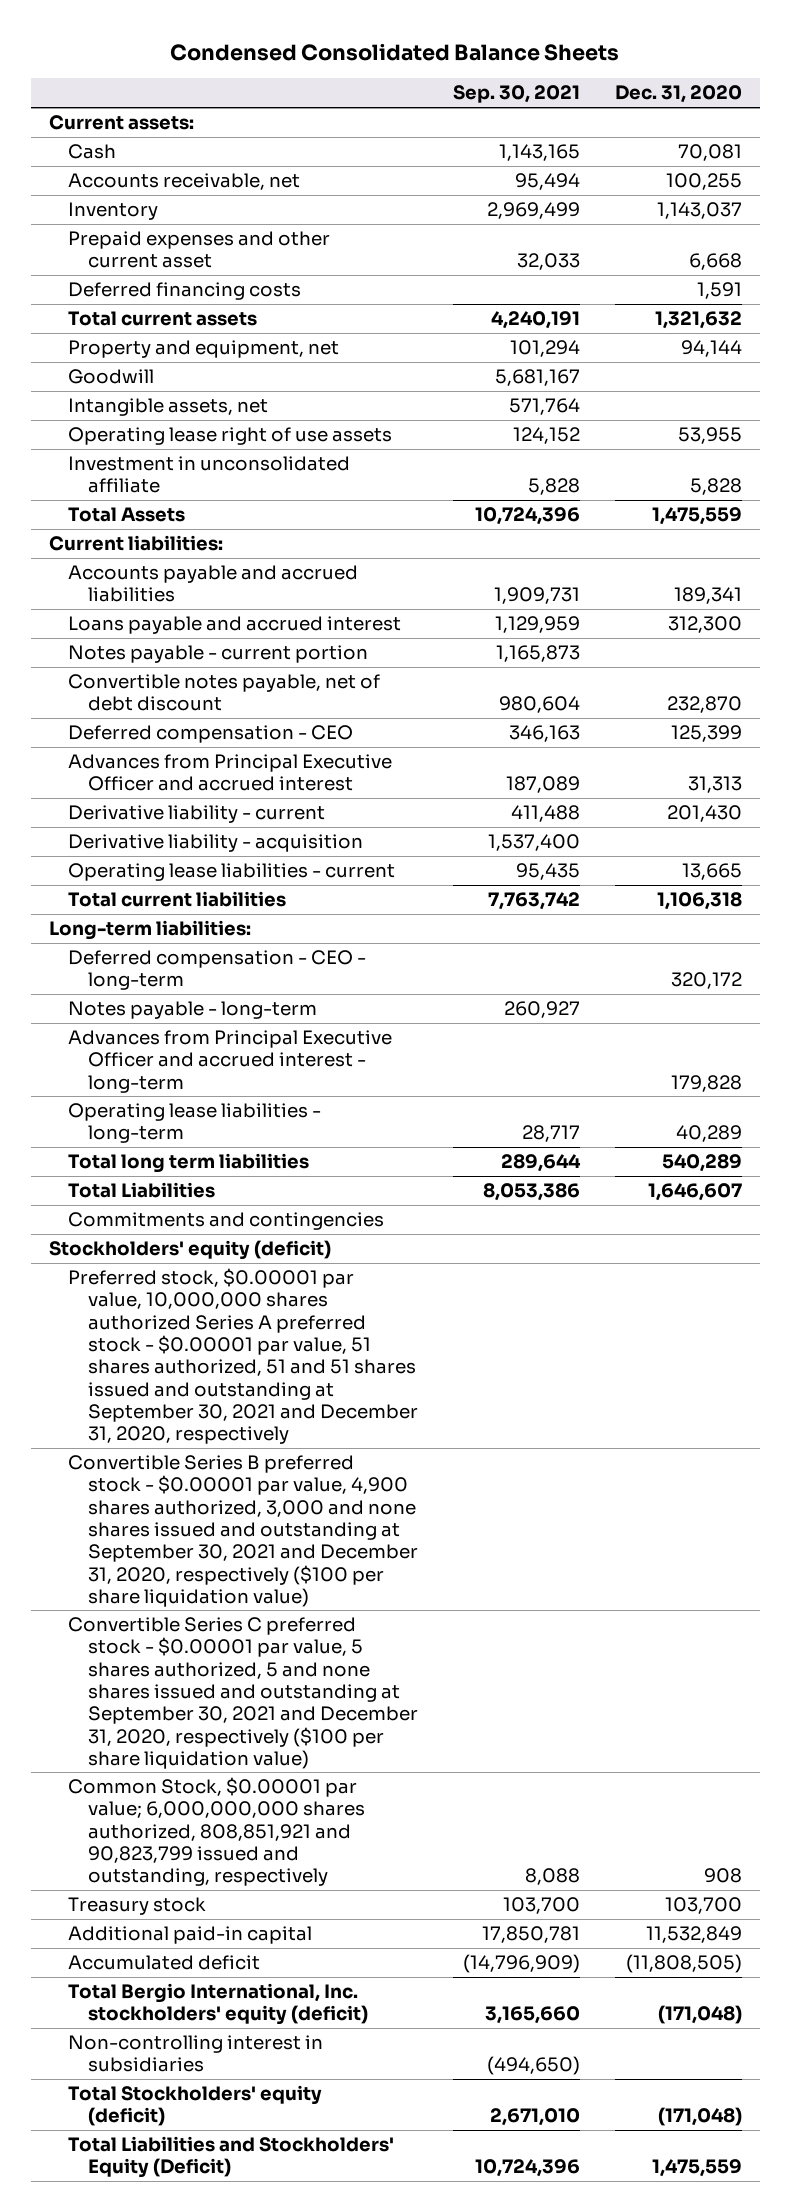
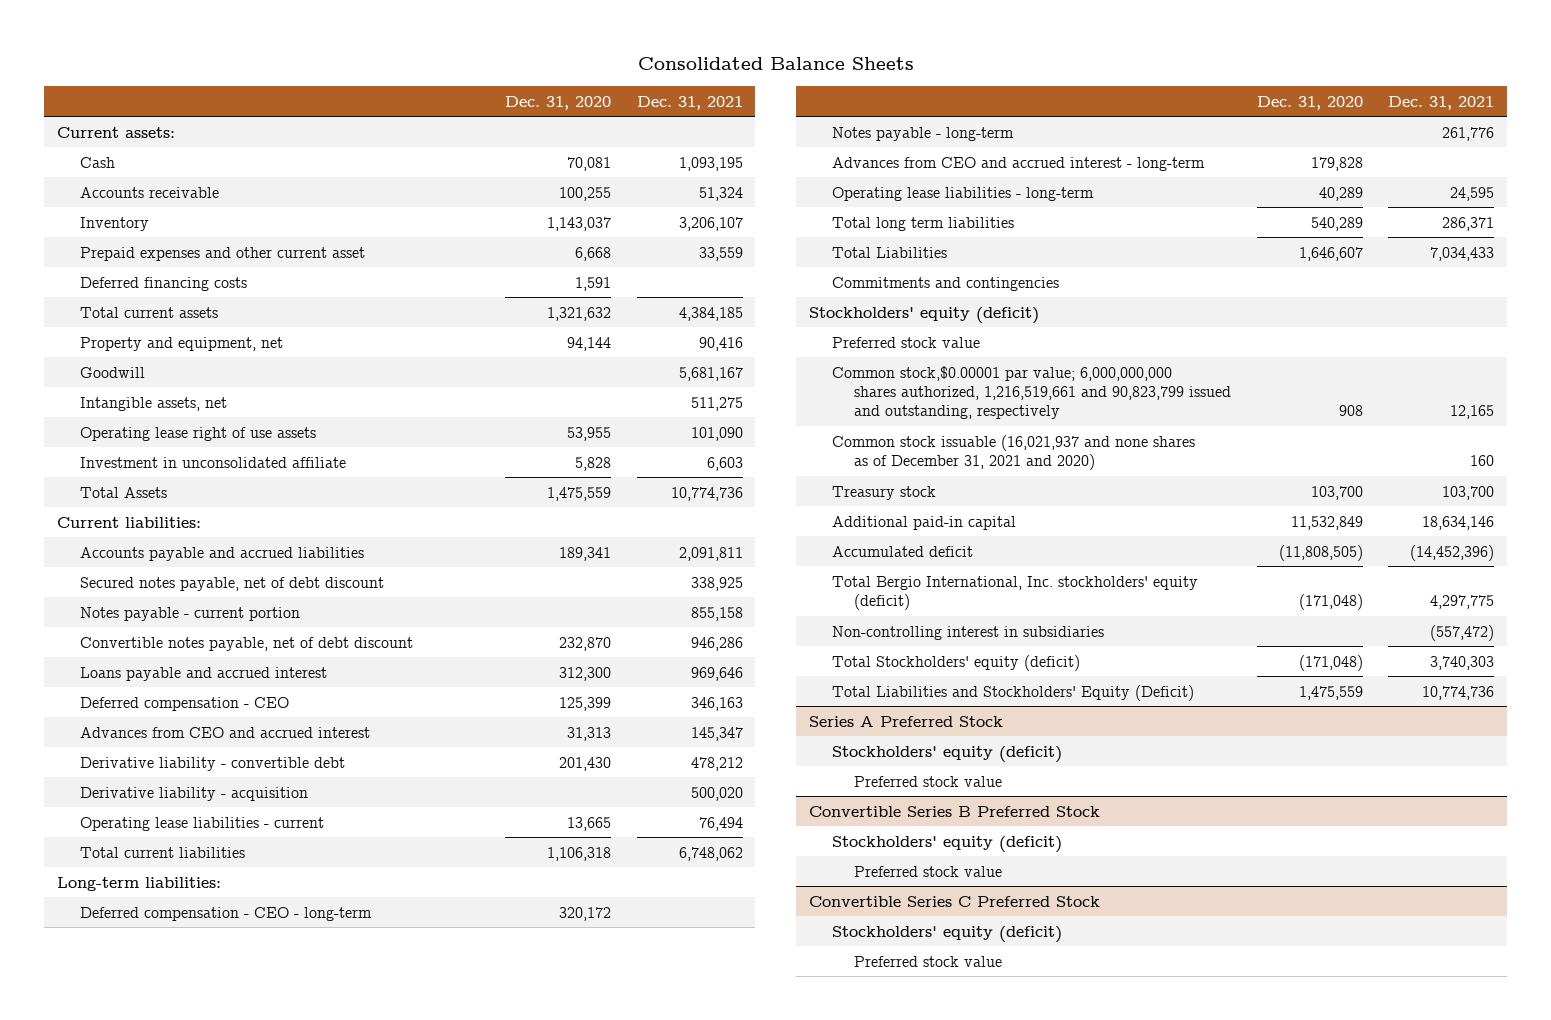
- Condensed Consolidated Balance Sheets
+ Consolidated Balance Sheets
- | Sep. 30, 2021 | Dec. 31, 2020
+ | Dec. 31, 2020 | Dec. 31, 2021
- Accounts receivable, net | 95,494 | 100,255
+ Accounts receivable | 100,255 | 51,324
+ Secured notes payable, net of debt discount | | 338,925
moved down: Loans payable and accrued interest | 312,300 | 969,646
- Advances from Principal Executive Officer and accrued interest | 187,089 | 31,313
- Derivative liability - current | 411,488 | 201,430
+ Advances from CEO and accrued interest | 31,313 | 145,347
+ Derivative liability - convertible debt | 201,430 | 478,212
- Advances from Principal Executive Officer and accrued interest - long-term | | 179,828
+ Advances from CEO and accrued interest - long-term | 179,828 |
- Preferred stock, $0.00001 par value, 10,000,000 shares authorized Series A preferred stock - $0.00001 par value, 51 shares authorized, 51 and 51 shares issued and outstanding at September 30, 2021 and December 31, 2020, respectively
- Convertible Series B preferred stock - $0.00001 par value, 4,900 shares authorized, 3,000 and none shares issued and outstanding at September 30, 2021 and December 31, 2020, respectively ($100 per share liquidation value)
- Convertible Series C preferred stock - $0.00001 par value, 5 shares authorized, 5 and none shares issued and outstanding at September 30, 2021 and December 31, 2020, respectively ($100 per share liquidation value)
- Common Stock, $0.00001 par value; 6,000,000,000 shares authorized, 808,851,921 and 90,823,799 issued and outstanding, respectively | 8,088 | 908
+ Preferred stock value
+ Common stock,$0.00001 par value; 6,000,000,000 shares authorized, 1,216,519,661 and 90,823,799 issued and outstanding, respectively | 908 | 12,165
+ Common stock issuable (16,021,937 and none shares as of December 31, 2021 and 2020) | | 160
+ Series A Preferred Stock
+ Stockholders' equity (deficit)
+ Preferred stock value
+ Convertible Series B Preferred Stock
+ Stockholders' equity (deficit)
+ Preferred stock value
+ Convertible Series C Preferred Stock
+ Stockholders' equity (deficit)
+ Preferred stock value

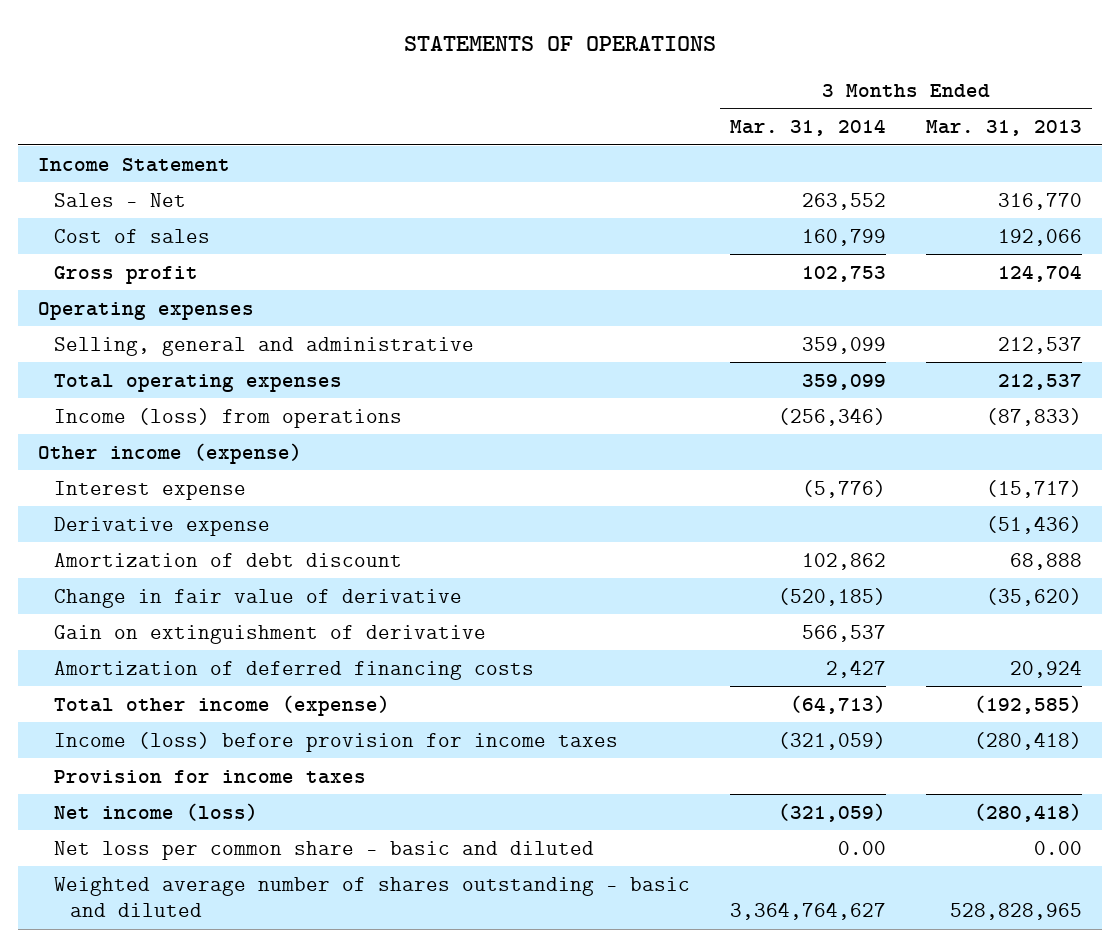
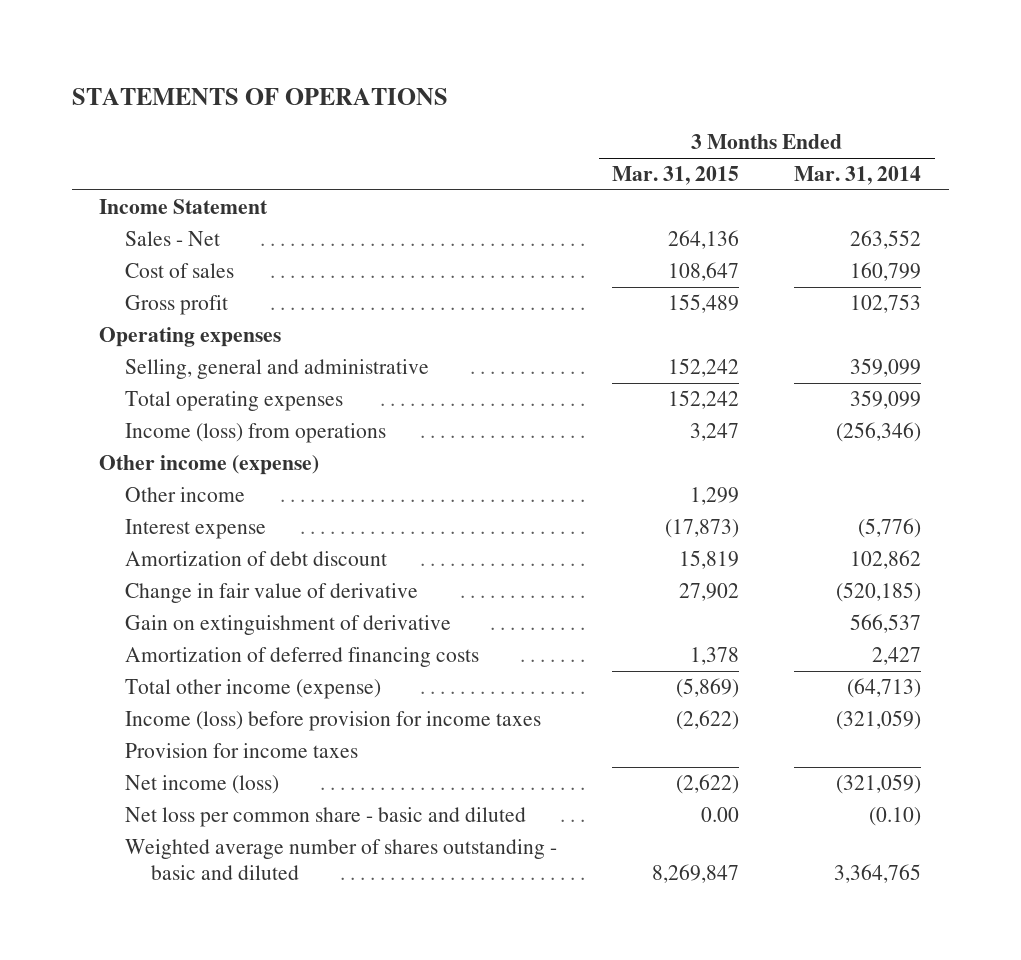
- | 3 Months Ended Mar. 31, 2014 | 3 Months Ended Mar. 31, 2013
+ | 3 Months Ended Mar. 31, 2015 | 3 Months Ended Mar. 31, 2014
+ Other income | 1,299 |
- Derivative expense | | (51,436)
- Net loss per common share - basic and diluted | 0.00 | 0.00
- Weighted average number of shares outstanding - basic and diluted | 3,364,764,627 | 528,828,965
+ Net loss per common share - basic and diluted | 0.00 | (0.10)
+ Weighted average number of shares outstanding - basic and diluted | 8,269,847 | 3,364,765

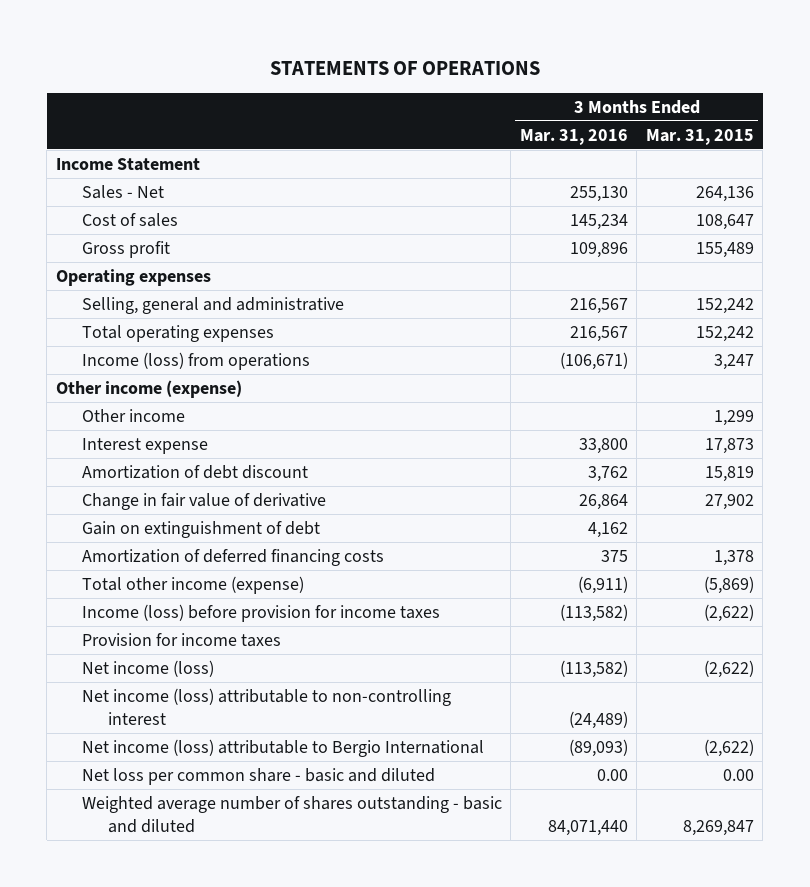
- | 3 Months Ended Mar. 31, 2015 | 3 Months Ended Mar. 31, 2014
+ | 3 Months Ended Mar. 31, 2016 | 3 Months Ended Mar. 31, 2015
- Interest expense | (17,873) | (5,776)
+ Interest expense | 33,800 | 17,873
- Gain on extinguishment of derivative | | 566,537
+ Gain on extinguishment of debt | 4,162 |
+ Net income (loss) attributable to non-controlling interest | (24,489) |
+ Net income (loss) attributable to Bergio International | (89,093) | (2,622)

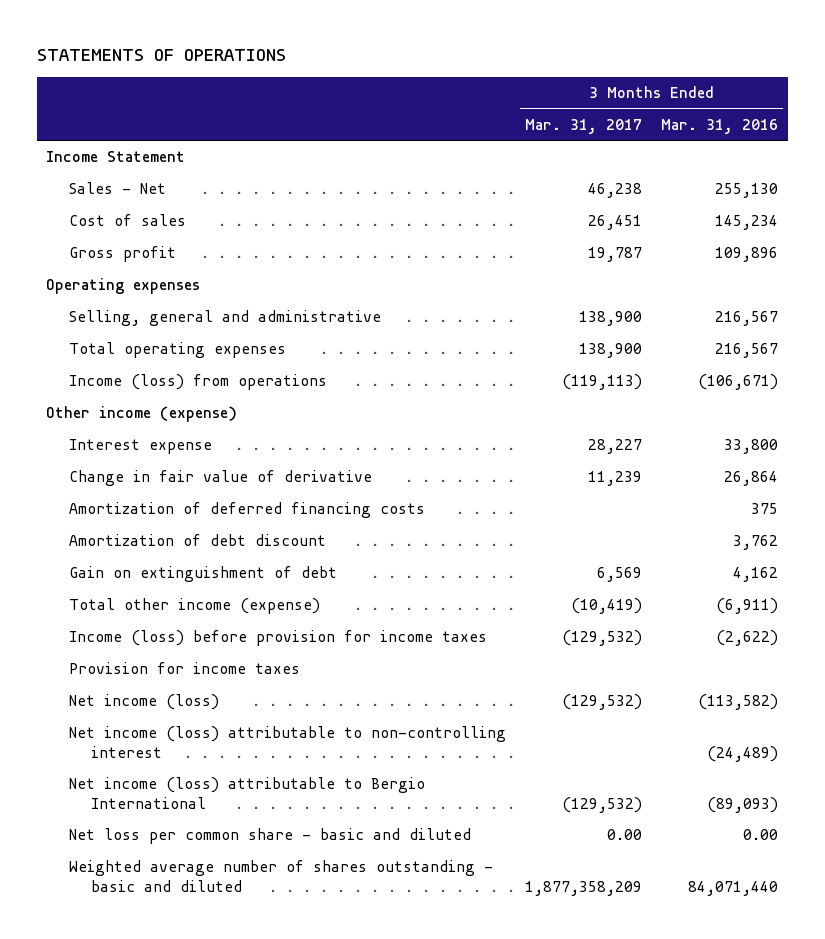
- | 3 Months Ended Mar. 31, 2016 | 3 Months Ended Mar. 31, 2015
+ | 3 Months Ended Mar. 31, 2017 | 3 Months Ended Mar. 31, 2016
- Other income | | 1,299
moved down: Amortization of debt discount | | 3,762
moved down: Gain on extinguishment of debt | 6,569 | 4,162
- Income (loss) before provision for income taxes | (113,582) | (2,622)
+ Income (loss) before provision for income taxes | (129,532) | (2,622)

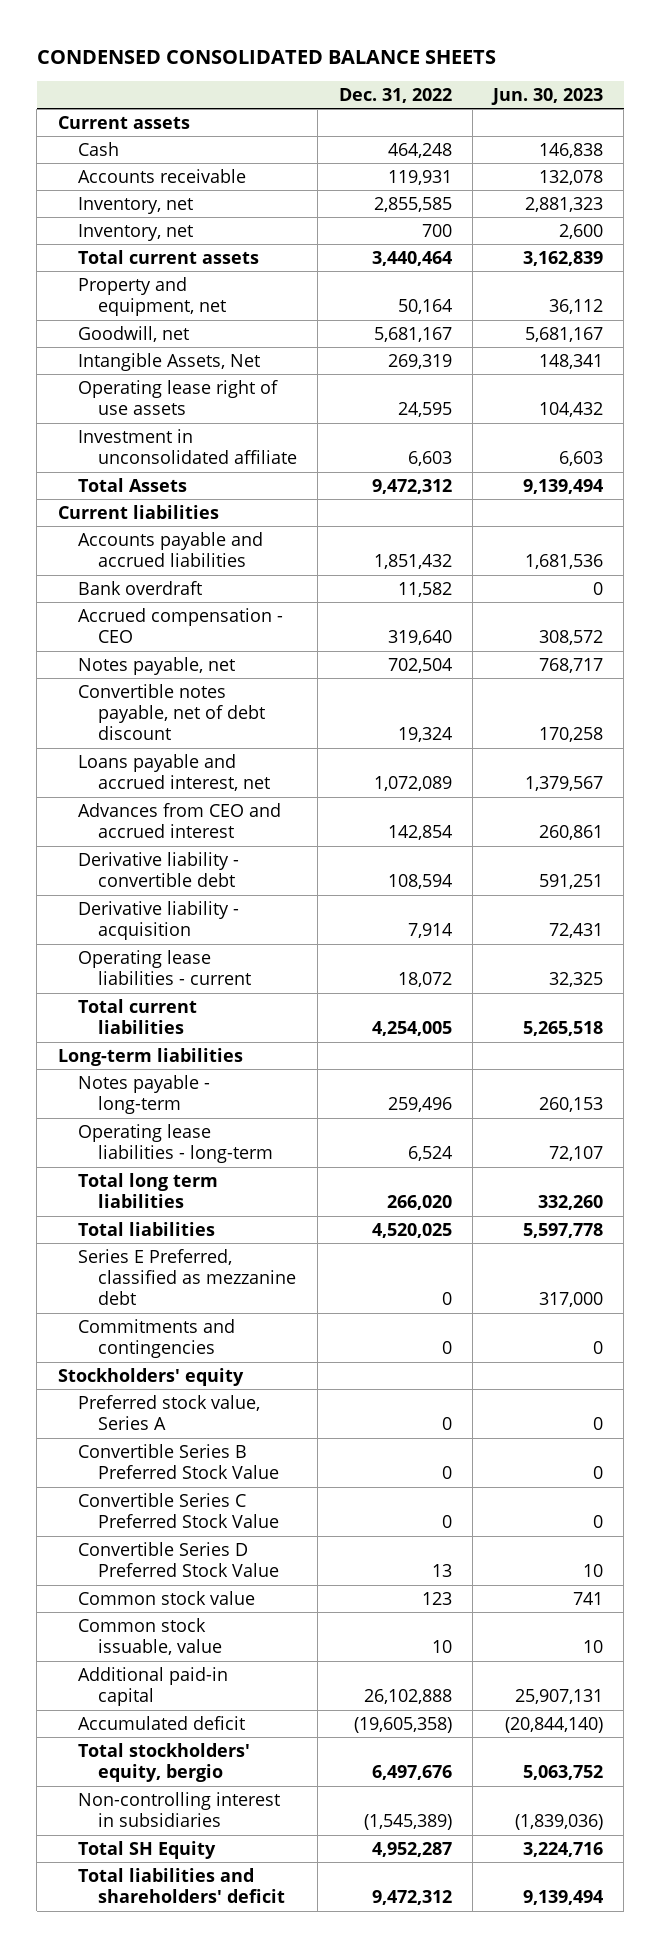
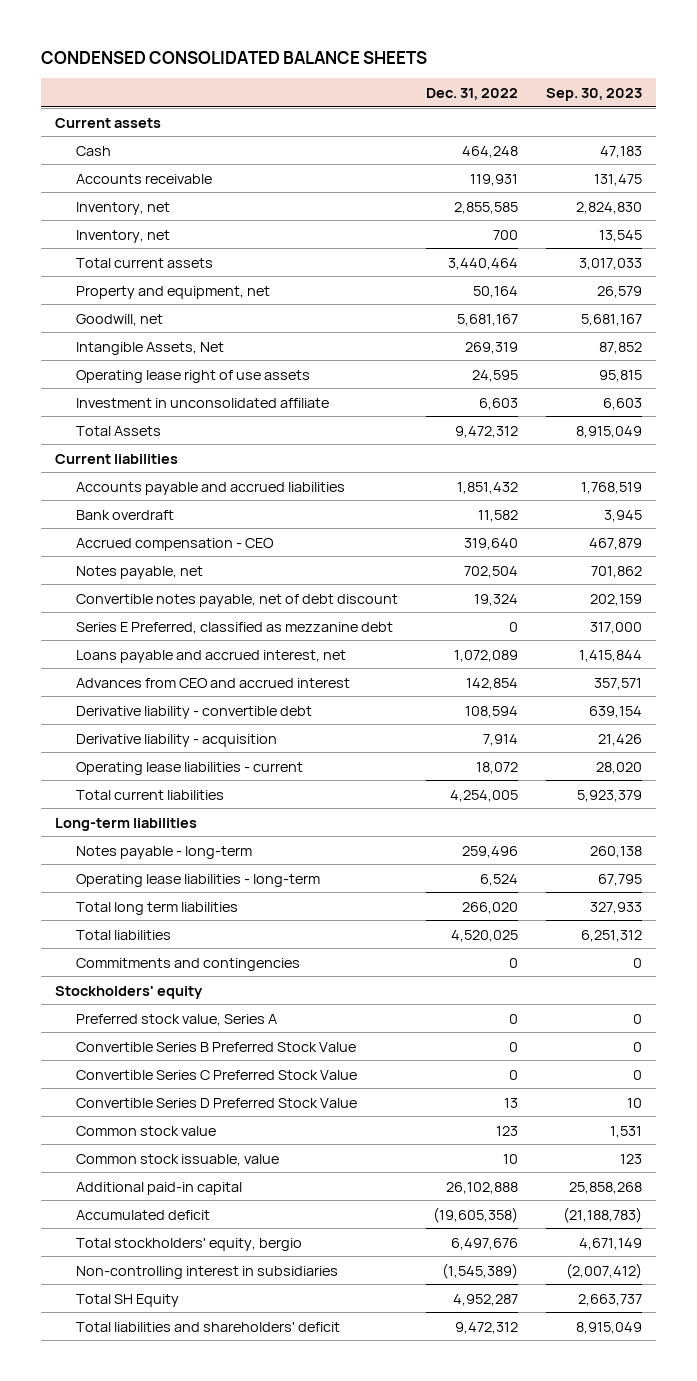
- | Dec. 31, 2022 | Jun. 30, 2023
+ | Dec. 31, 2022 | Sep. 30, 2023
moved up: Series E Preferred, classified as mezzanine debt | 0 | 317,000

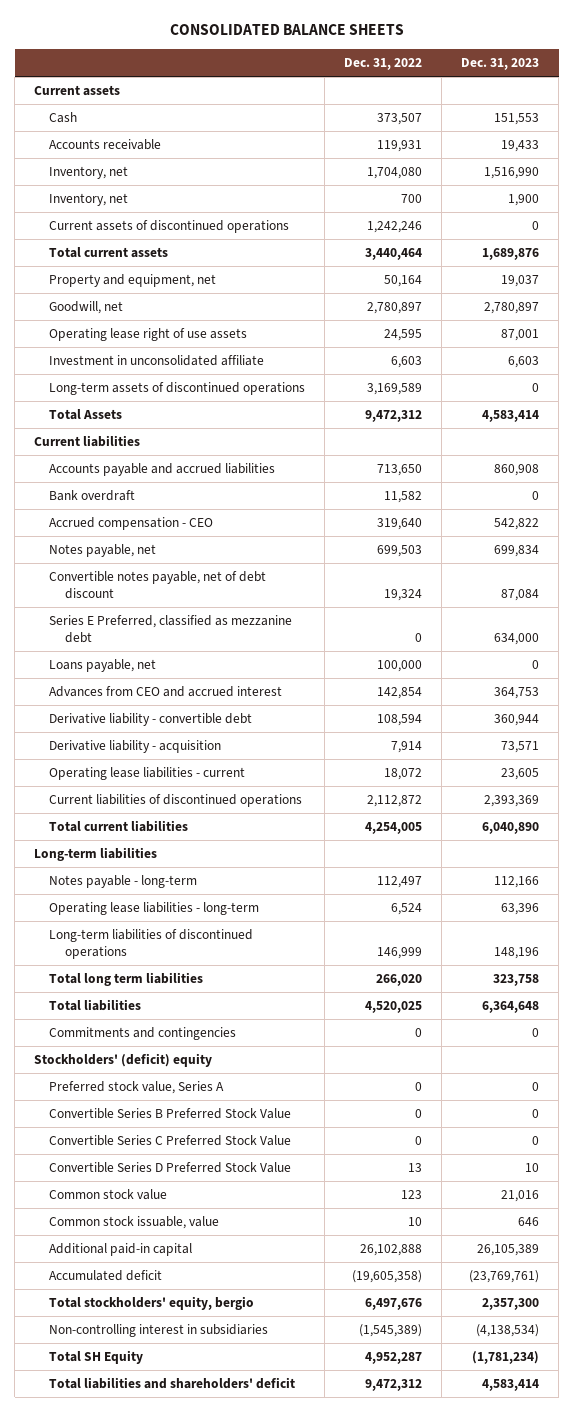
- CONDENSED CONSOLIDATED BALANCE SHEETS
+ CONSOLIDATED BALANCE SHEETS
- | Dec. 31, 2022 | Sep. 30, 2023
+ | Dec. 31, 2022 | Dec. 31, 2023
- Cash | 464,248 | 47,183
+ Cash | 373,507 | 151,553
- Inventory, net | 2,855,585 | 2,824,830
+ Inventory, net | 1,704,080 | 1,516,990
+ Current assets of discontinued operations | 1,242,246 | 0
- Goodwill, net | 5,681,167 | 5,681,167
- Intangible Assets, Net | 269,319 | 87,852
+ Goodwill, net | 2,780,897 | 2,780,897
+ Long-term assets of discontinued operations | 3,169,589 | 0
- Accounts payable and accrued liabilities | 1,851,432 | 1,768,519
+ Accounts payable and accrued liabilities | 713,650 | 860,908
- Notes payable, net | 702,504 | 701,862
+ Notes payable, net | 699,503 | 699,834
- Loans payable and accrued interest, net | 1,072,089 | 1,415,844
+ Loans payable, net | 100,000 | 0
+ Current liabilities of discontinued operations | 2,112,872 | 2,393,369
- Notes payable - long-term | 259,496 | 260,138
+ Notes payable - long-term | 112,497 | 112,166
+ Long-term liabilities of discontinued operations | 146,999 | 148,196
- Stockholders' equity
+ Stockholders' (deficit) equity

